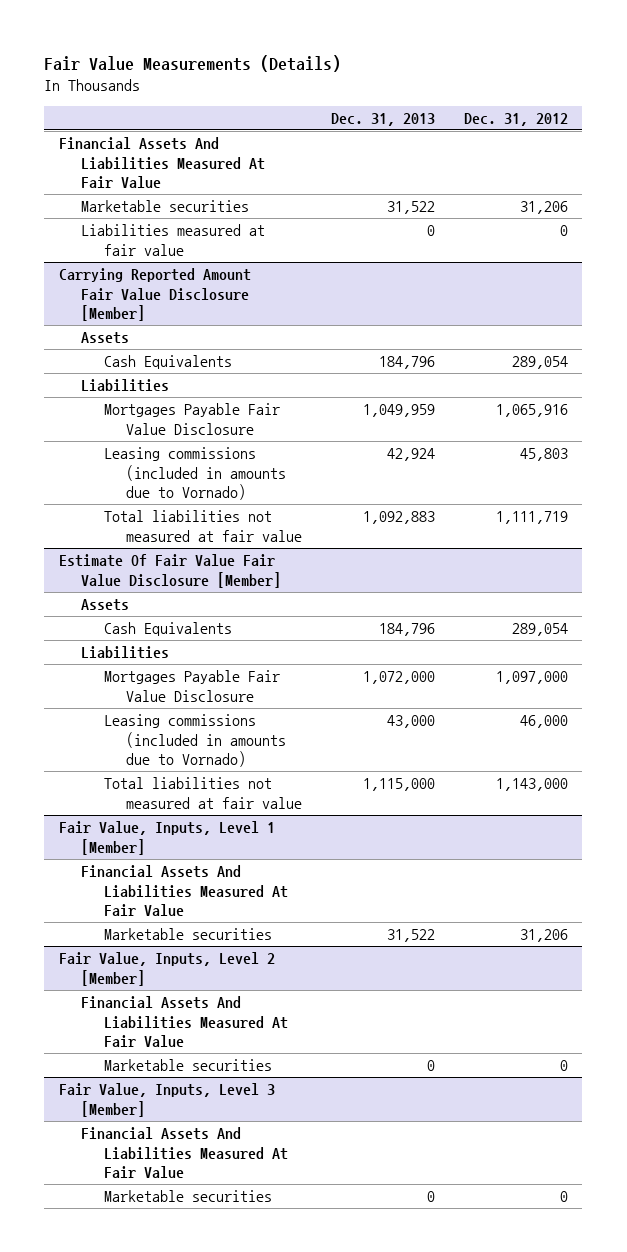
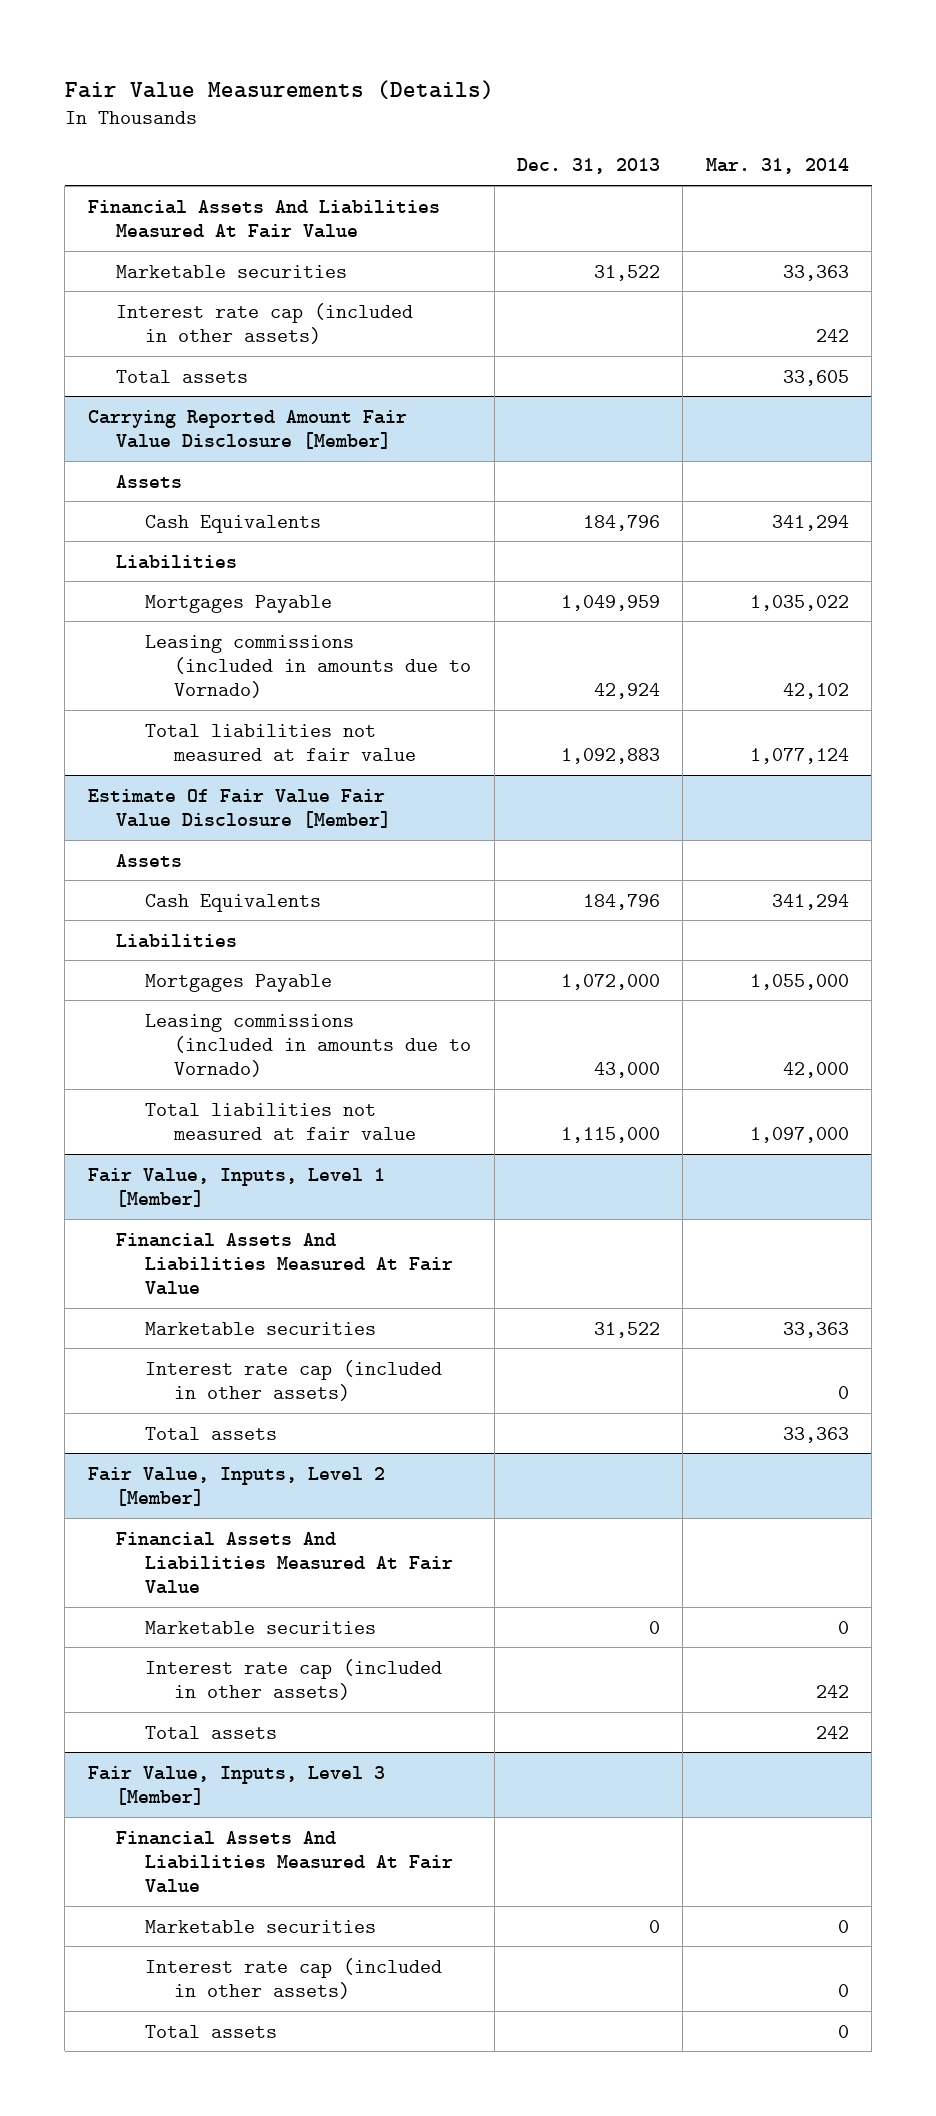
- | Dec. 31, 2013 | Dec. 31, 2012
+ | Dec. 31, 2013 | Mar. 31, 2014
- Liabilities measured at fair value | 0 | 0
+ Interest rate cap (included in other assets) | | 242
+ Total assets | | 33,605
@ Carrying Reported Amount Fair Value Disclosure [Member]
- Mortgages Payable Fair Value Disclosure | 1,049,959 | 1,065,916
+ Mortgages Payable | 1,049,959 | 1,035,022
@ Estimate Of Fair Value Fair Value Disclosure [Member]
- Mortgages Payable Fair Value Disclosure | 1,072,000 | 1,097,000
+ Mortgages Payable | 1,072,000 | 1,055,000
@ Fair Value, Inputs, Level 1 [Member]
+ Interest rate cap (included in other assets) | | 0
+ Total assets | | 33,363
@ Fair Value, Inputs, Level 2 [Member]
+ Interest rate cap (included in other assets) | | 242
+ Total assets | | 242
@ Fair Value, Inputs, Level 3 [Member]
+ Interest rate cap (included in other assets) | | 0
+ Total assets | | 0

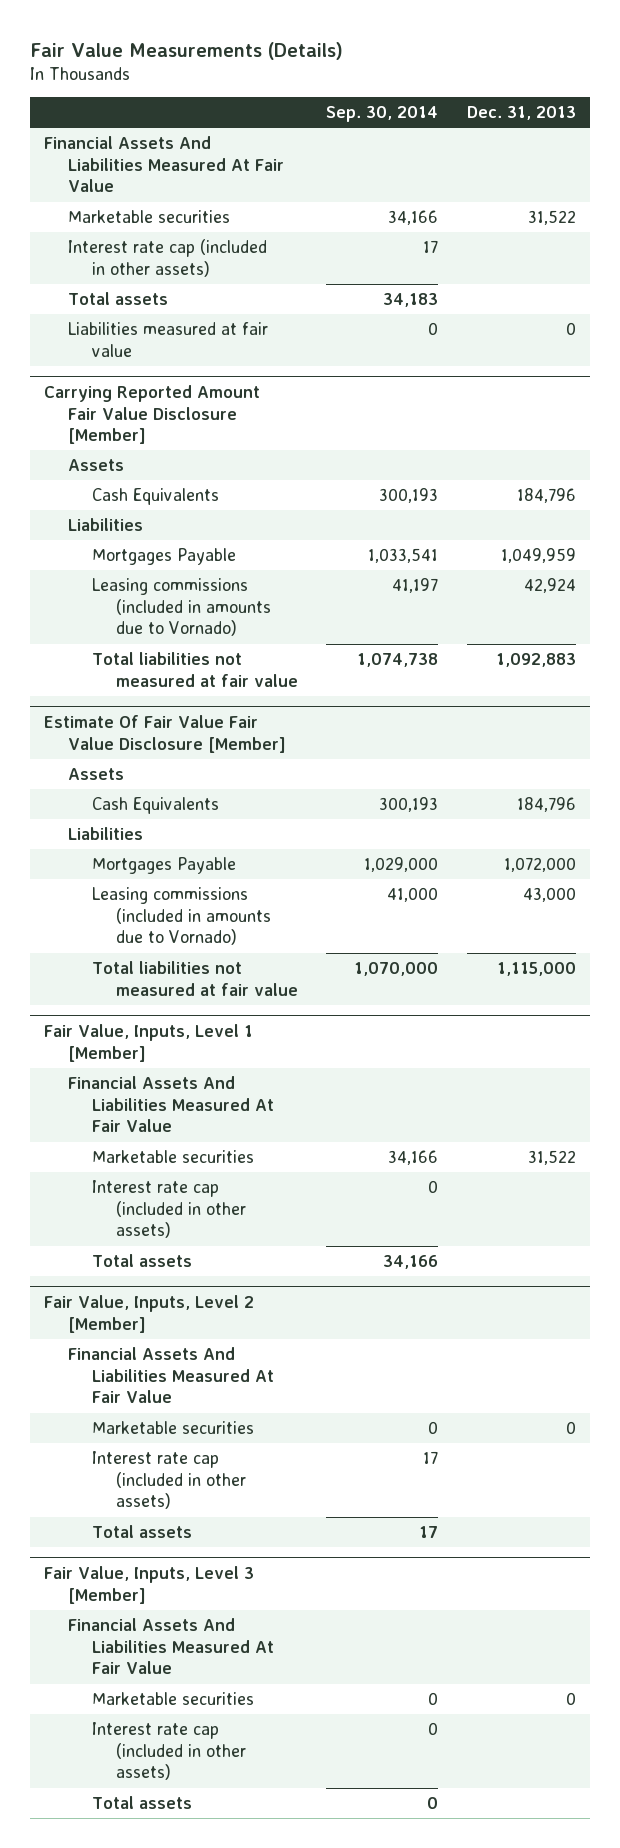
- | Dec. 31, 2013 | Mar. 31, 2014
+ | Sep. 30, 2014 | Dec. 31, 2013
+ Liabilities measured at fair value | 0 | 0

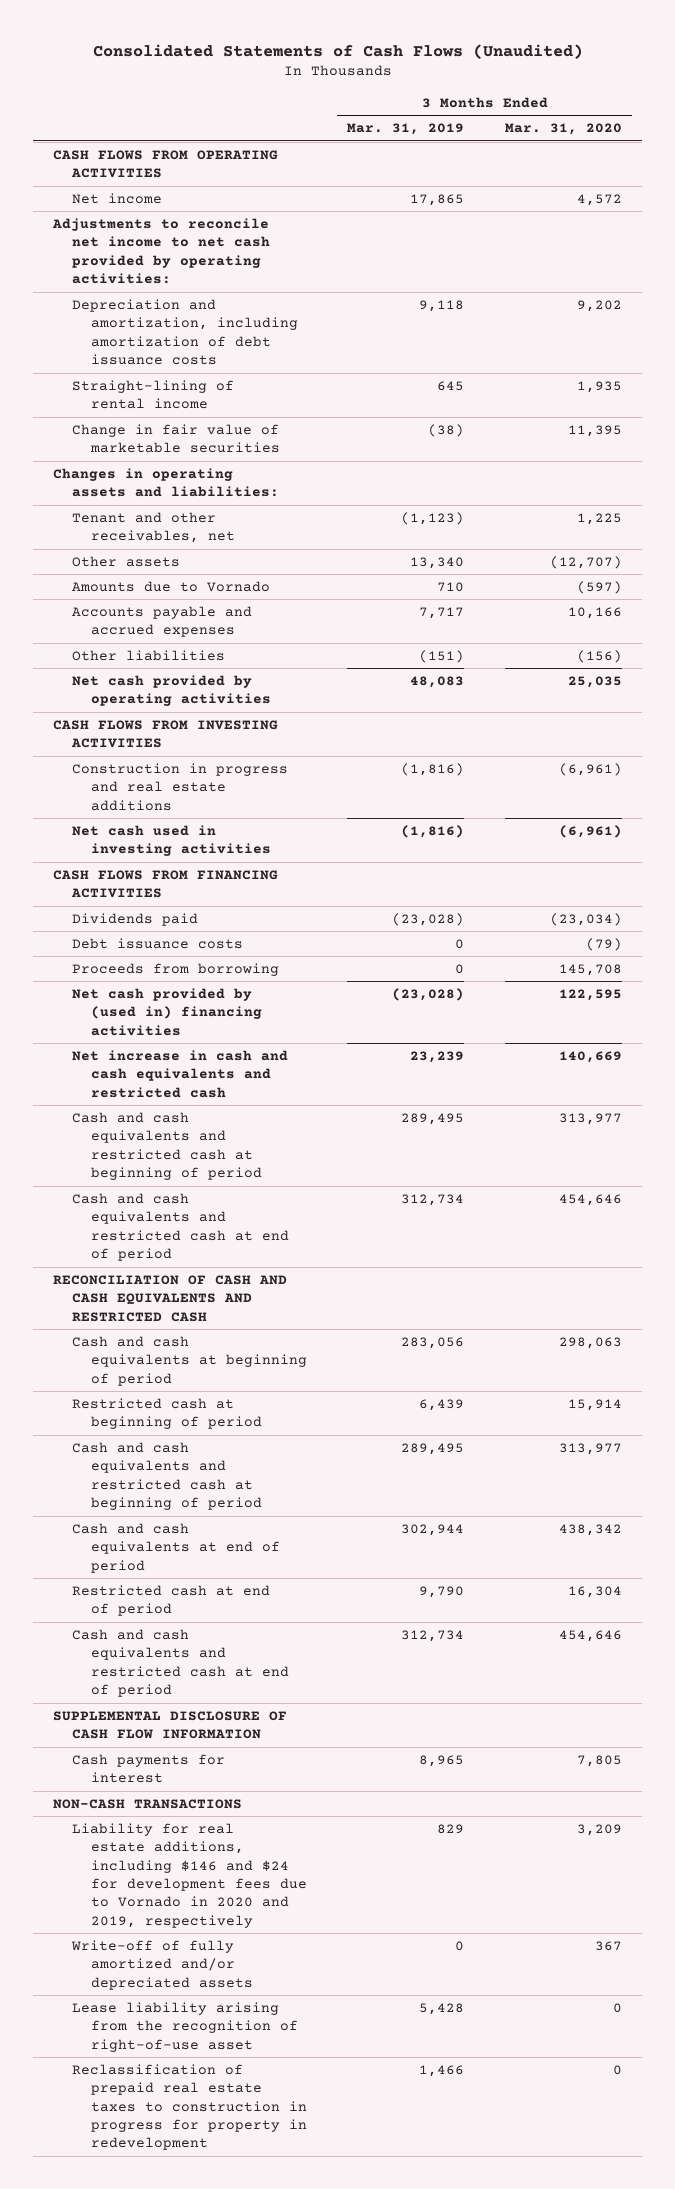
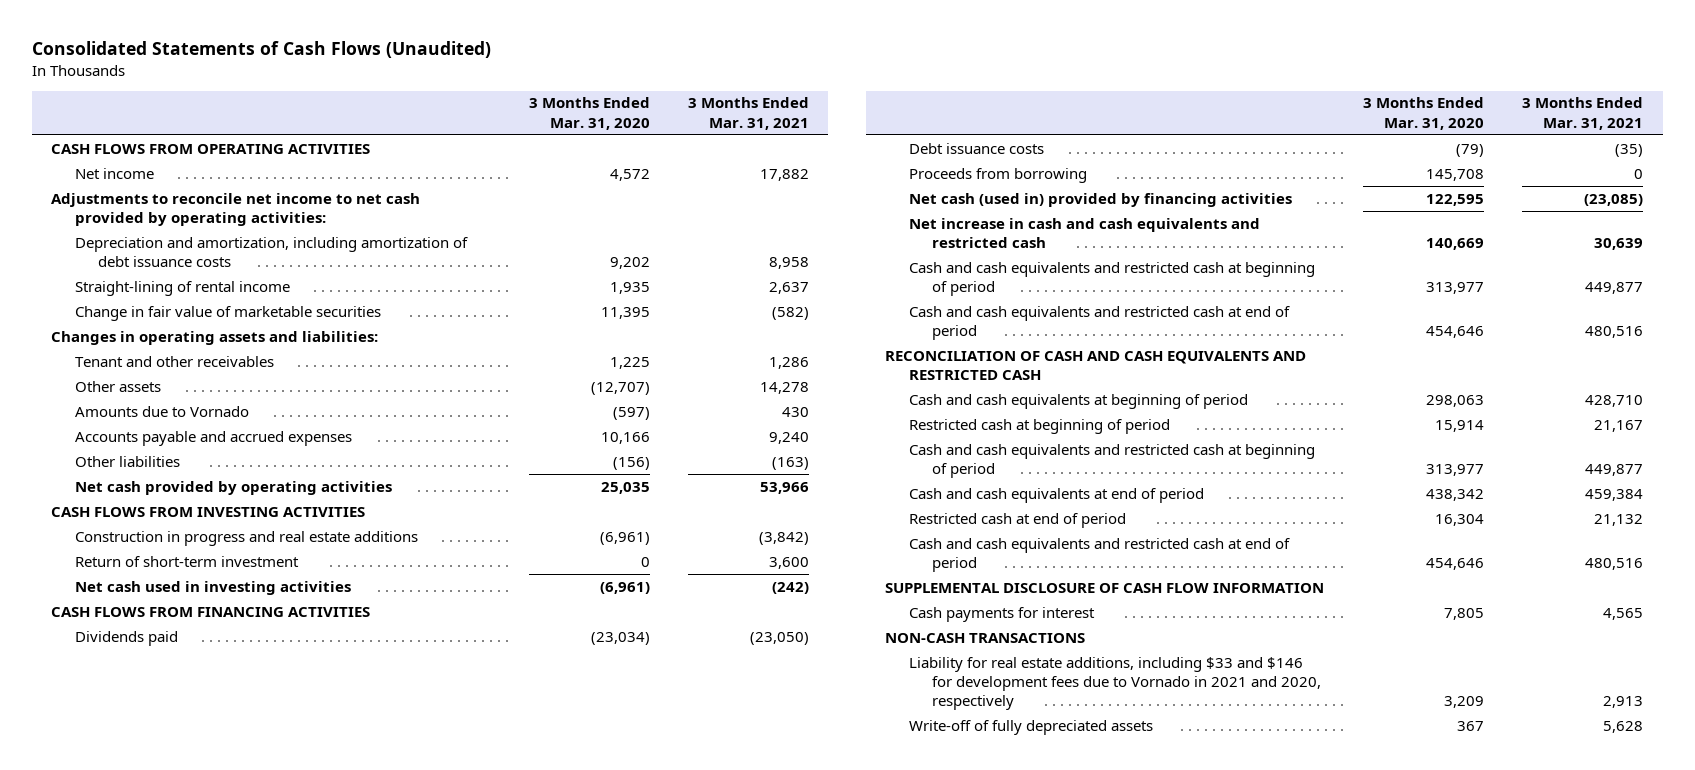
- | 3 Months Ended Mar. 31, 2019 | 3 Months Ended Mar. 31, 2020
+ | 3 Months Ended Mar. 31, 2020 | 3 Months Ended Mar. 31, 2021
- Tenant and other receivables, net | (1,123) | 1,225
+ Tenant and other receivables | 1,225 | 1,286
+ Return of short-term investment | 0 | 3,600
- Net cash provided by (used in) financing activities | (23,028) | 122,595
+ Net cash (used in) provided by financing activities | 122,595 | (23,085)
- Liability for real estate additions, including $146 and $24 for development fees due to Vornado in 2020 and 2019, respectively | 829 | 3,209
- Write-off of fully amortized and/or depreciated assets | 0 | 367
- Lease liability arising from the recognition of right-of-use asset | 5,428 | 0
- Reclassification of prepaid real estate taxes to construction in progress for property in redevelopment | 1,466 | 0
+ Liability for real estate additions, including $33 and $146 for development fees due to Vornado in 2021 and 2020, respectively | 3,209 | 2,913
+ Write-off of fully depreciated assets | 367 | 5,628

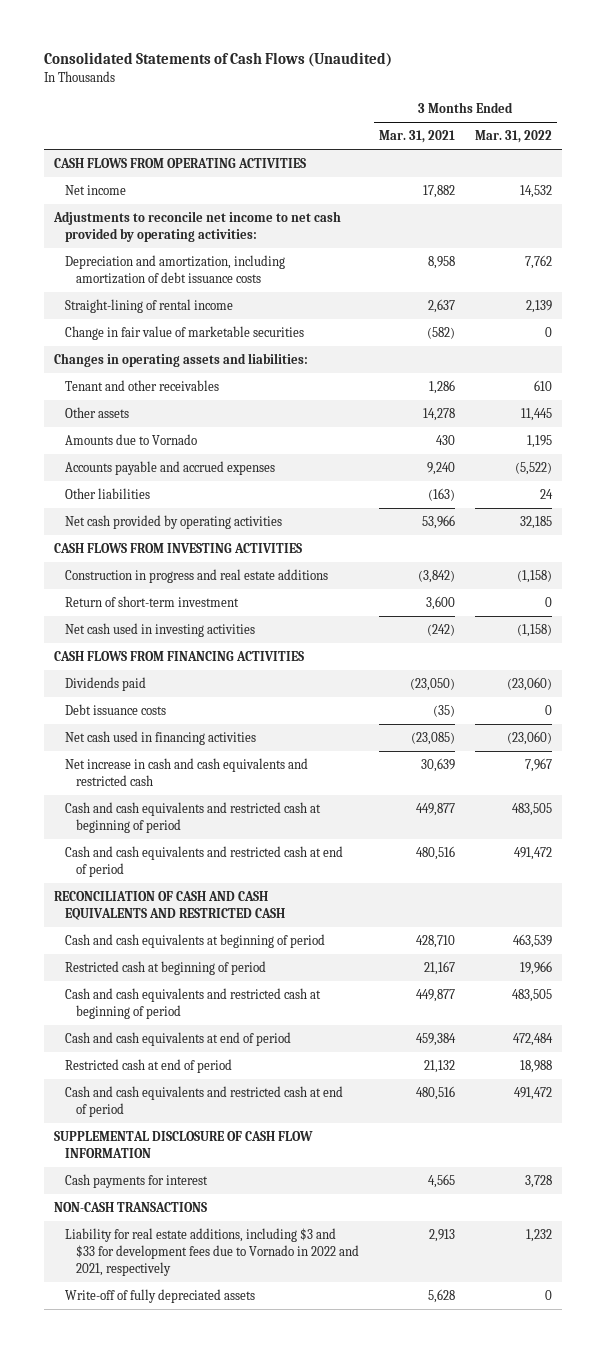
- | 3 Months Ended Mar. 31, 2020 | 3 Months Ended Mar. 31, 2021
+ | 3 Months Ended Mar. 31, 2021 | 3 Months Ended Mar. 31, 2022
- Proceeds from borrowing | 145,708 | 0
- Net cash (used in) provided by financing activities | 122,595 | (23,085)
+ Net cash used in financing activities | (23,085) | (23,060)
- Liability for real estate additions, including $33 and $146 for development fees due to Vornado in 2021 and 2020, respectively | 3,209 | 2,913
+ Liability for real estate additions, including $3 and $33 for development fees due to Vornado in 2022 and 2021, respectively | 2,913 | 1,232

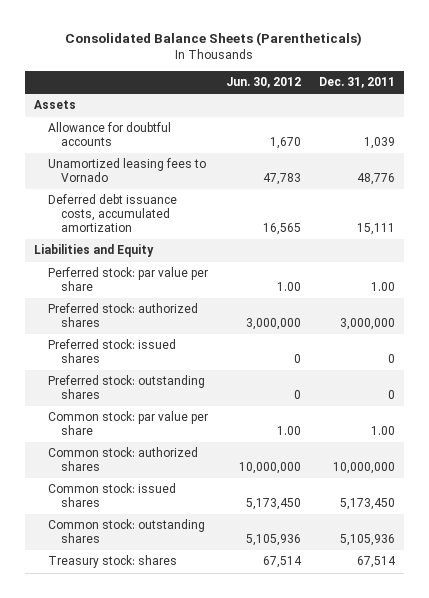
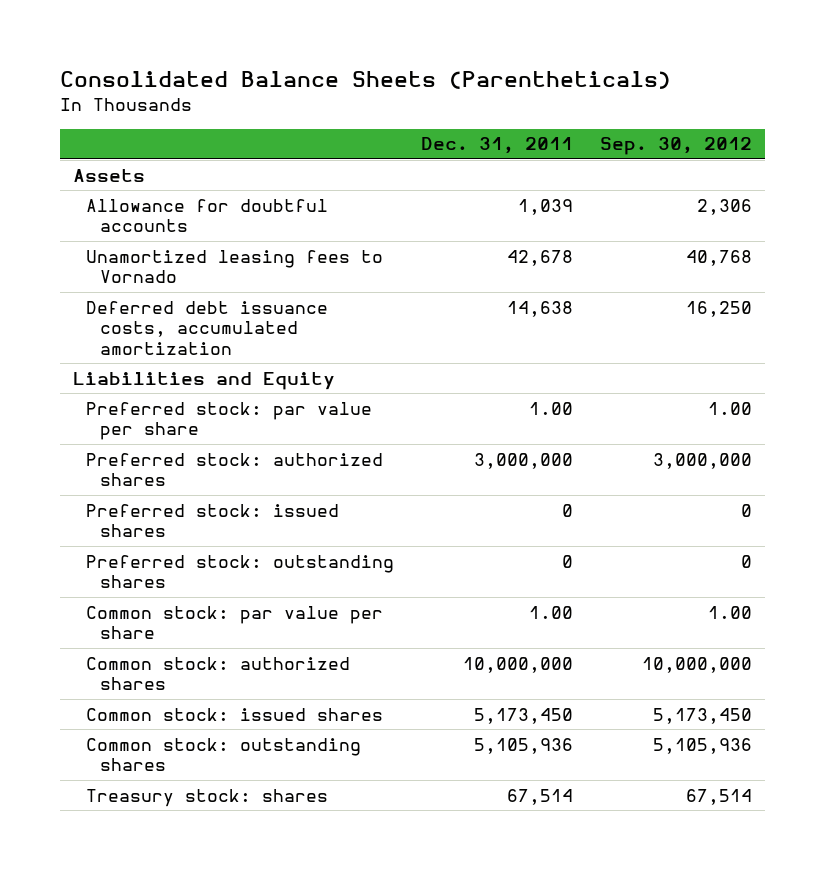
- | Jun. 30, 2012 | Dec. 31, 2011
+ | Dec. 31, 2011 | Sep. 30, 2012
- Unamortized leasing fees to Vornado | 47,783 | 48,776
- Deferred debt issuance costs, accumulated amortization | 16,565 | 15,111
+ Unamortized leasing fees to Vornado | 42,678 | 40,768
+ Deferred debt issuance costs, accumulated amortization | 14,638 | 16,250
- Perferred stock: par value per share | 1.00 | 1.00
+ Preferred stock: par value per share | 1.00 | 1.00

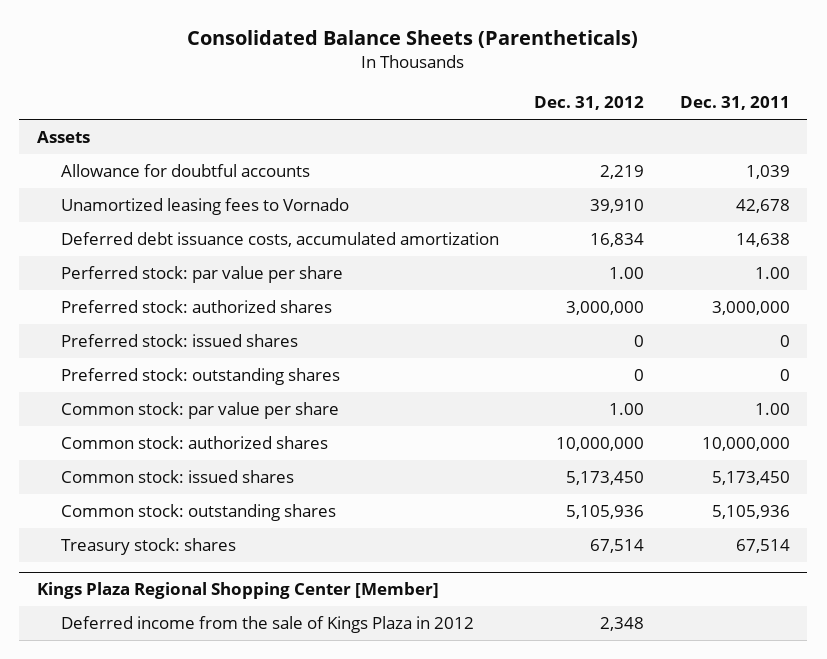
- | Dec. 31, 2011 | Sep. 30, 2012
+ | Dec. 31, 2012 | Dec. 31, 2011
- Liabilities and Equity
- Preferred stock: par value per share | 1.00 | 1.00
+ Perferred stock: par value per share | 1.00 | 1.00
+ Kings Plaza Regional Shopping Center [Member]
+ Deferred income from the sale of Kings Plaza in 2012 | 2,348 |

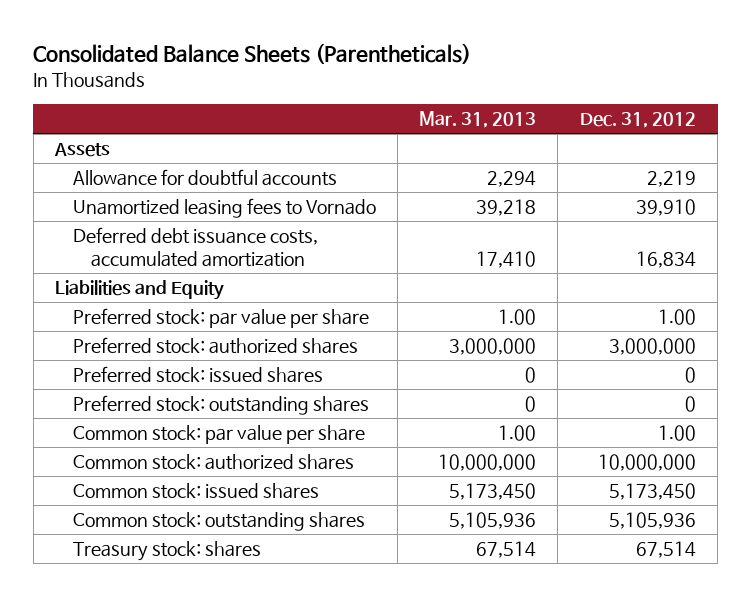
- | Dec. 31, 2012 | Dec. 31, 2011
+ | Mar. 31, 2013 | Dec. 31, 2012
- Perferred stock: par value per share | 1.00 | 1.00
+ Liabilities and Equity
+ Preferred stock: par value per share | 1.00 | 1.00
- Kings Plaza Regional Shopping Center [Member]
- Deferred income from the sale of Kings Plaza in 2012 | 2,348 |

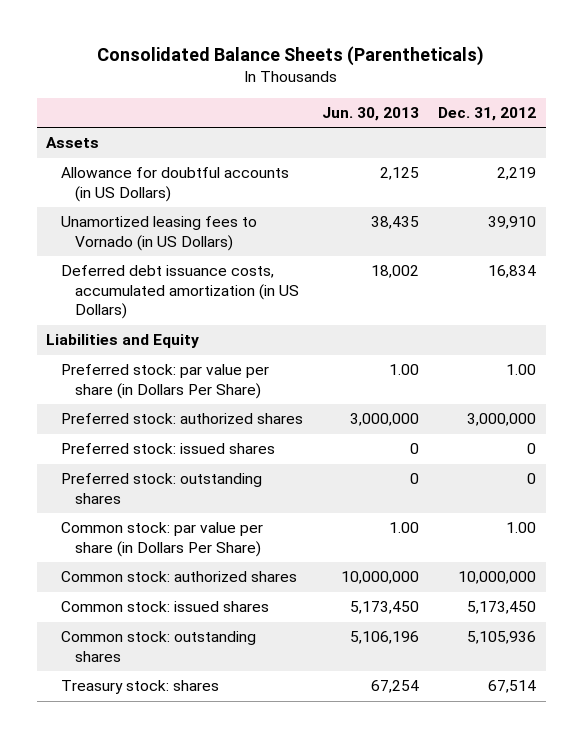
- | Mar. 31, 2013 | Dec. 31, 2012
+ | Jun. 30, 2013 | Dec. 31, 2012
- Allowance for doubtful accounts | 2,294 | 2,219
- Unamortized leasing fees to Vornado | 39,218 | 39,910
- Deferred debt issuance costs, accumulated amortization | 17,410 | 16,834
+ Allowance for doubtful accounts (in US Dollars) | 2,125 | 2,219
+ Unamortized leasing fees to Vornado (in US Dollars) | 38,435 | 39,910
+ Deferred debt issuance costs, accumulated amortization (in US Dollars) | 18,002 | 16,834
- Preferred stock: par value per share | 1.00 | 1.00
+ Preferred stock: par value per share (in Dollars Per Share) | 1.00 | 1.00
- Common stock: par value per share | 1.00 | 1.00
+ Common stock: par value per share (in Dollars Per Share) | 1.00 | 1.00

